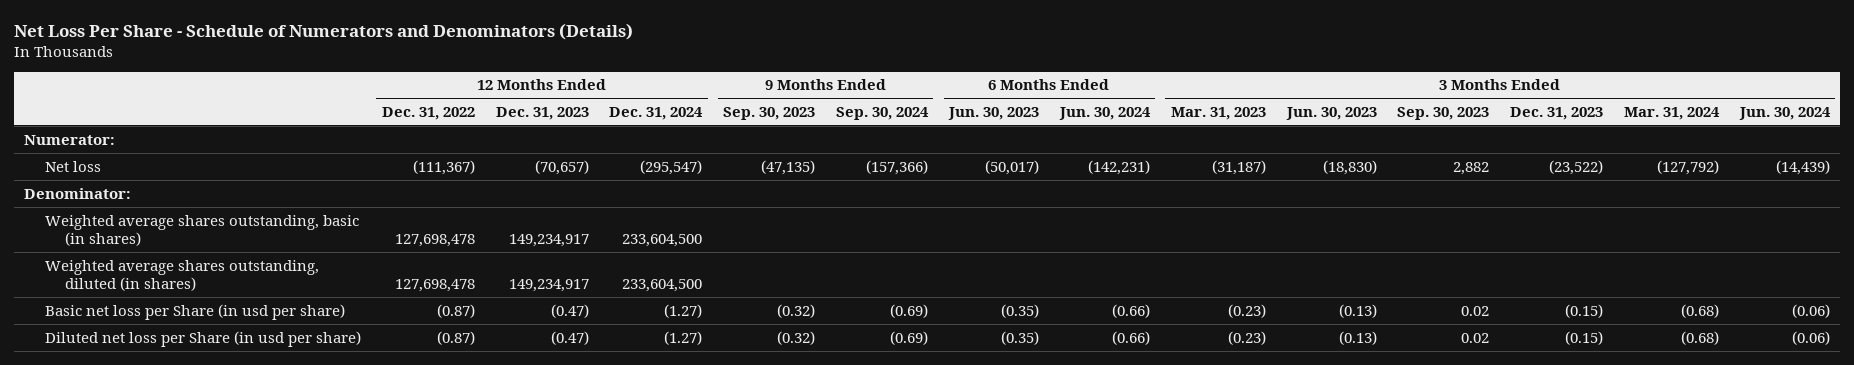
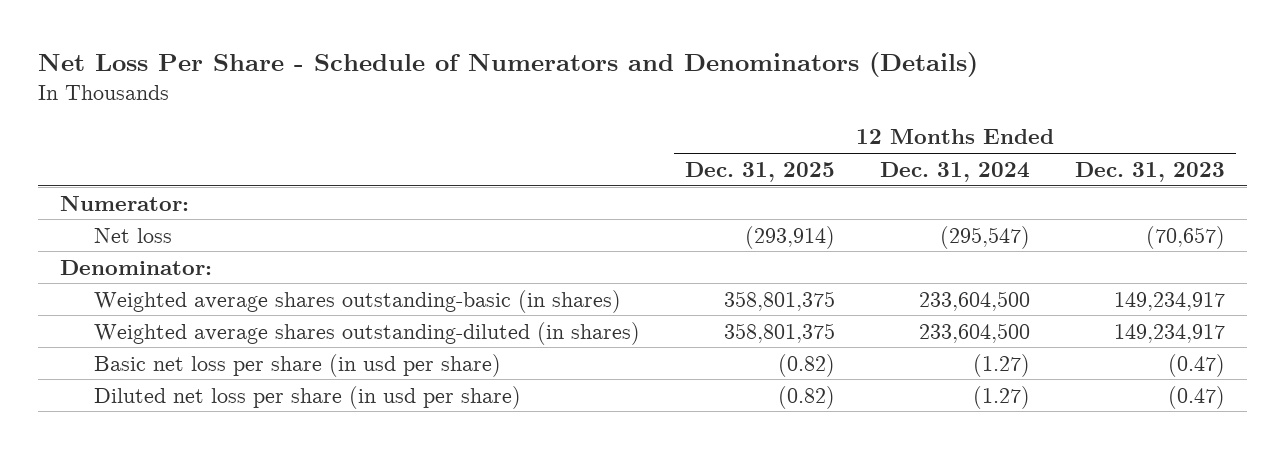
- | 12 Months Ended Dec. 31, 2022 | 12 Months Ended Dec. 31, 2023 | 12 Months Ended Dec. 31, 2024 | 9 Months Ended Sep. 30, 2023 | 9 Months Ended Sep. 30, 2024 | 6 Months Ended Jun. 30, 2023 | 6 Months Ended Jun. 30, 2024 | 3 Months Ended Mar. 31, 2023 | 3 Months Ended Jun. 30, 2023 | 3 Months Ended Sep. 30, 2023 | 3 Months Ended Dec. 31, 2023 | 3 Months Ended Mar. 31, 2024 | 3 Months Ended Jun. 30, 2024
+ | 12 Months Ended Dec. 31, 2025 | 12 Months Ended Dec. 31, 2024 | 12 Months Ended Dec. 31, 2023
- Weighted average shares outstanding, basic (in shares) | 127,698,478 | 149,234,917 | 233,604,500 | | | | | | | | | |
- Weighted average shares outstanding, diluted (in shares) | 127,698,478 | 149,234,917 | 233,604,500 | | | | | | | | | |
- Basic net loss per Share (in usd per share) | (0.87) | (0.47) | (1.27) | (0.32) | (0.69) | (0.35) | (0.66) | (0.23) | (0.13) | 0.02 | (0.15) | (0.68) | (0.06)
- Diluted net loss per Share (in usd per share) | (0.87) | (0.47) | (1.27) | (0.32) | (0.69) | (0.35) | (0.66) | (0.23) | (0.13) | 0.02 | (0.15) | (0.68) | (0.06)
+ Weighted average shares outstanding-basic (in shares) | 358,801,375 | 233,604,500 | 149,234,917
+ Weighted average shares outstanding-diluted (in shares) | 358,801,375 | 233,604,500 | 149,234,917
+ Basic net loss per share (in usd per share) | (0.82) | (1.27) | (0.47)
+ Diluted net loss per share (in usd per share) | (0.82) | (1.27) | (0.47)

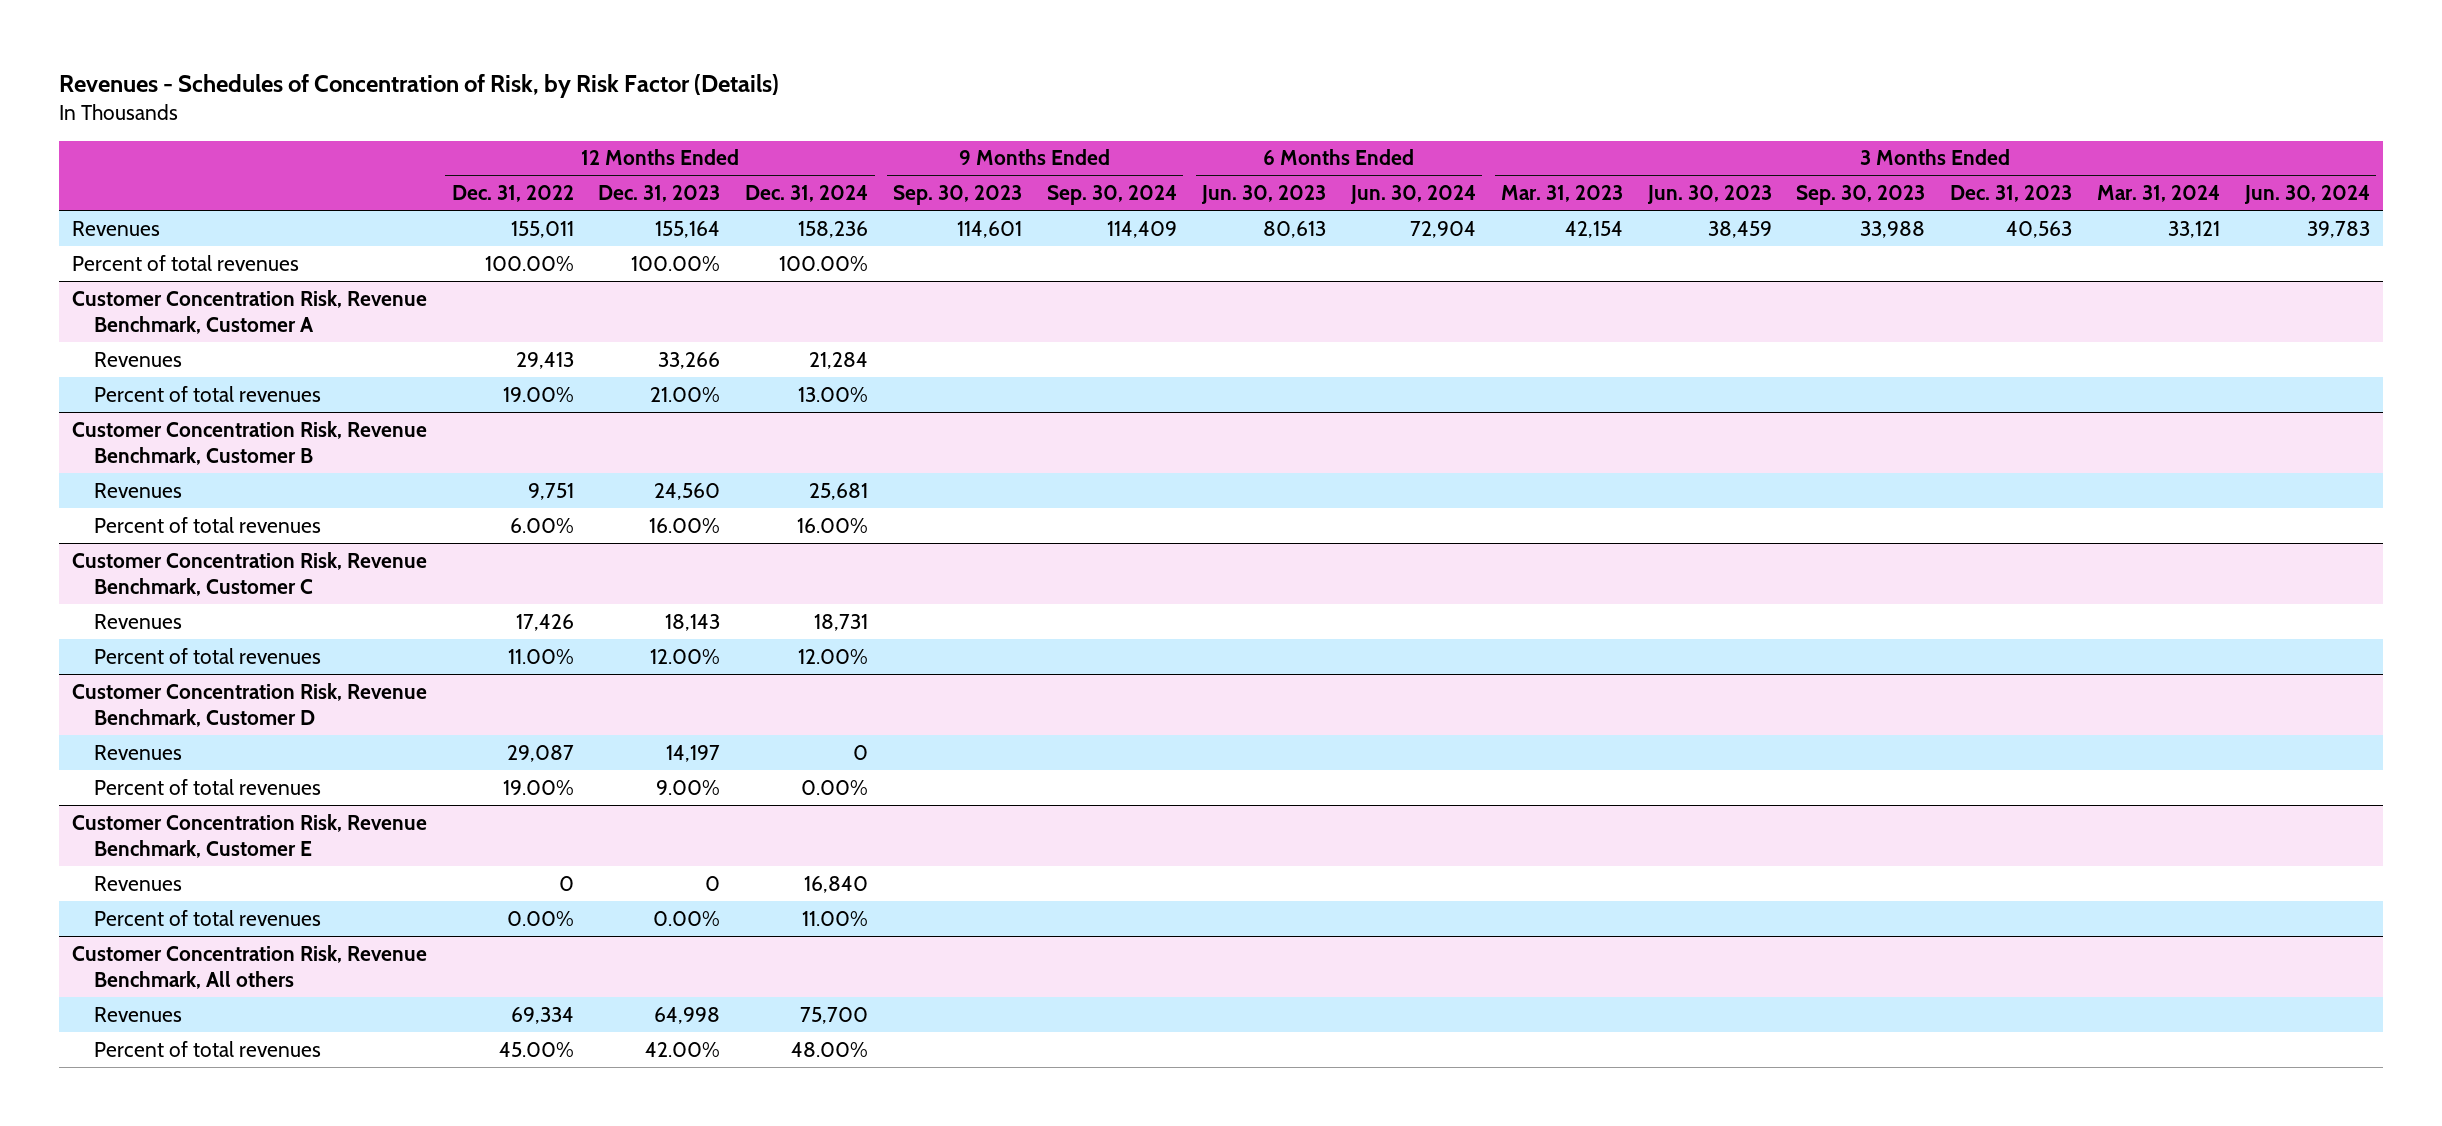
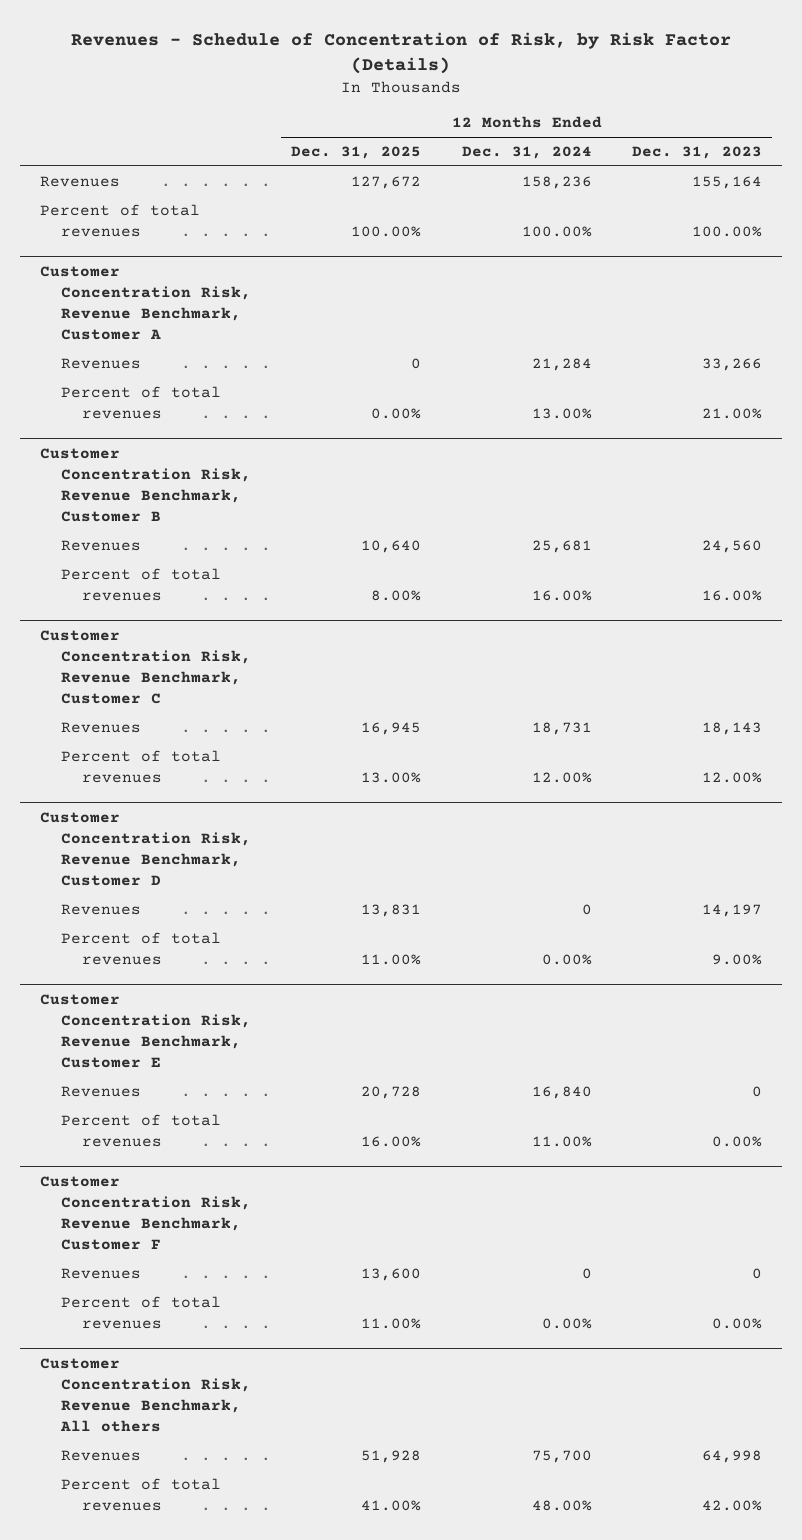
- Revenues - Schedules of Concentration of Risk, by Risk Factor (Details)
+ Revenues - Schedule of Concentration of Risk, by Risk Factor (Details)
- | 12 Months Ended Dec. 31, 2022 | 12 Months Ended Dec. 31, 2023 | 12 Months Ended Dec. 31, 2024 | 9 Months Ended Sep. 30, 2023 | 9 Months Ended Sep. 30, 2024 | 6 Months Ended Jun. 30, 2023 | 6 Months Ended Jun. 30, 2024 | 3 Months Ended Mar. 31, 2023 | 3 Months Ended Jun. 30, 2023 | 3 Months Ended Sep. 30, 2023 | 3 Months Ended Dec. 31, 2023 | 3 Months Ended Mar. 31, 2024 | 3 Months Ended Jun. 30, 2024
+ | 12 Months Ended Dec. 31, 2025 | 12 Months Ended Dec. 31, 2024 | 12 Months Ended Dec. 31, 2023
+ Customer Concentration Risk, Revenue Benchmark, Customer F
+ Revenues | 13,600 | 0 | 0
+ Percent of total revenues | 11.00% | 0.00% | 0.00%

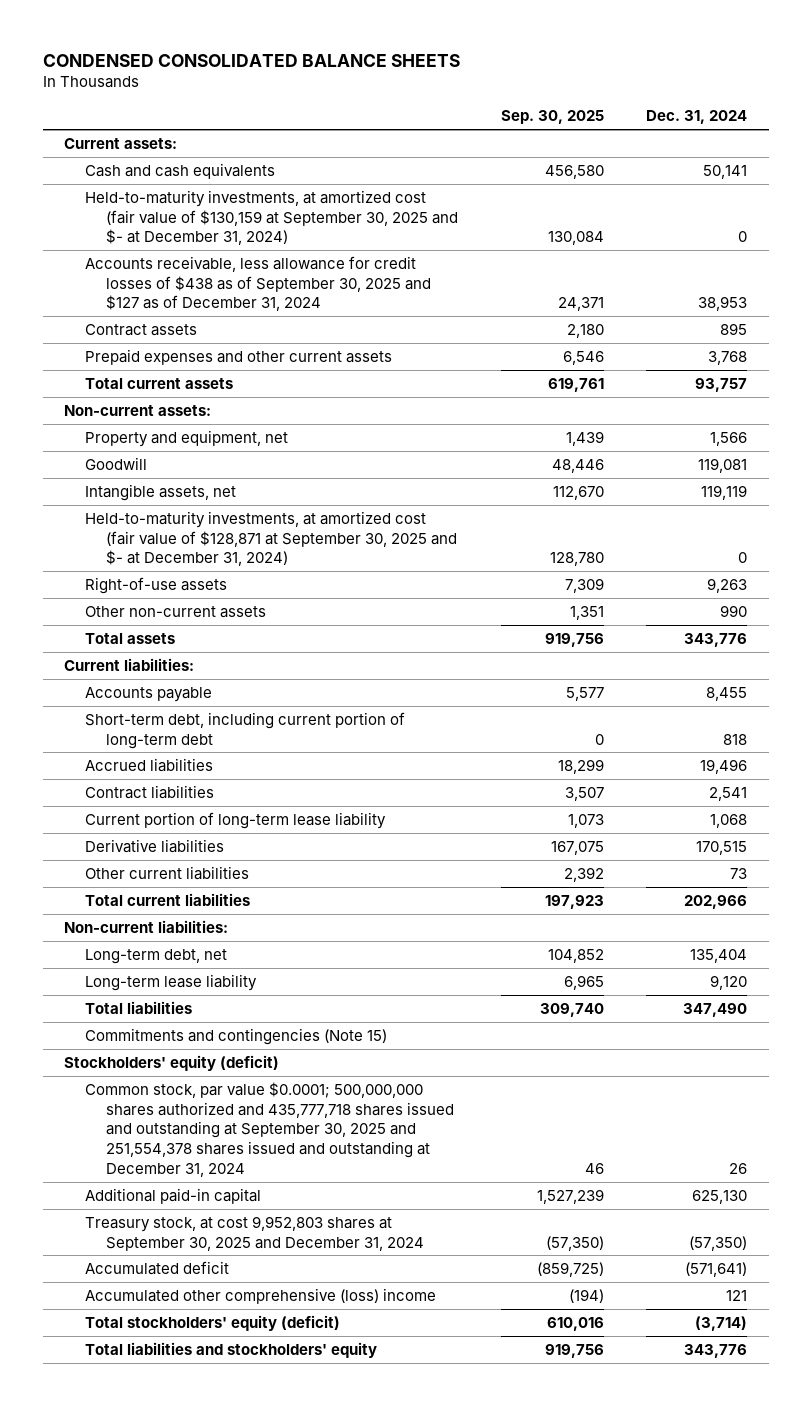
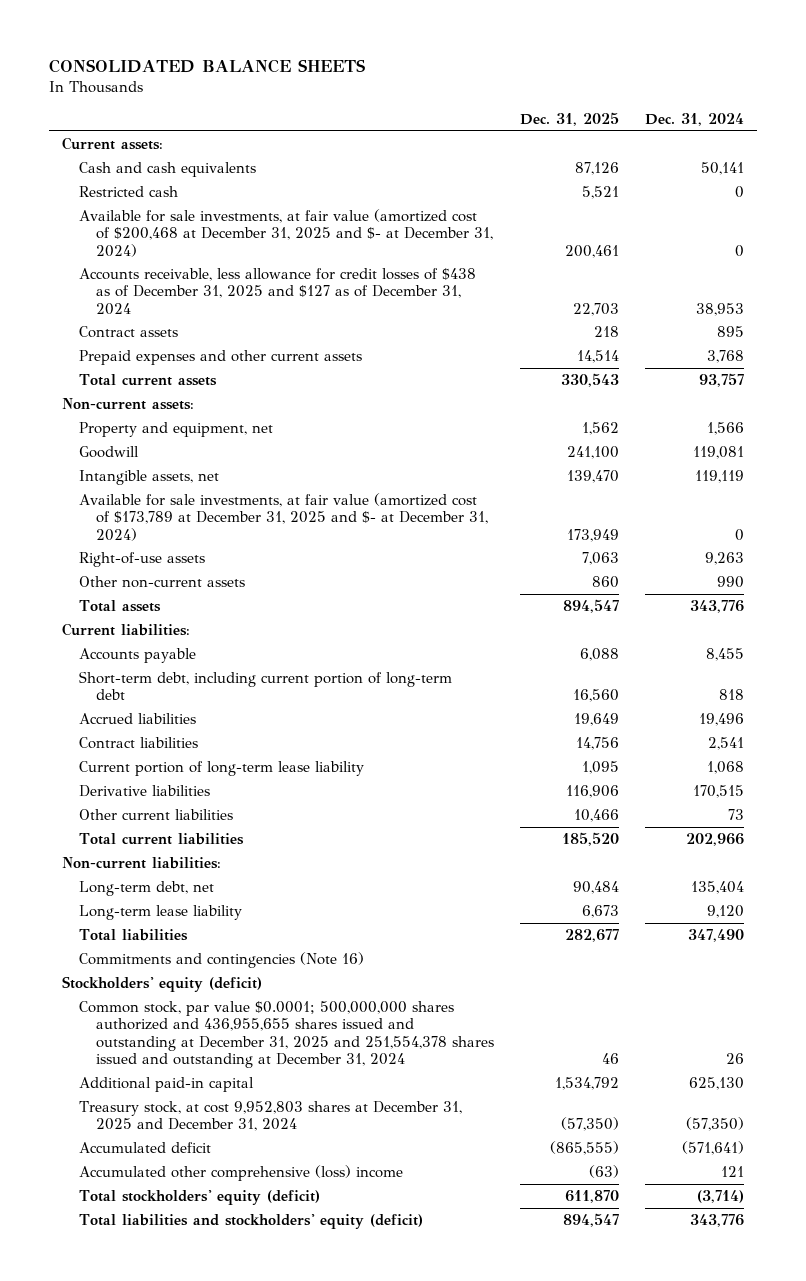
- CONDENSED CONSOLIDATED BALANCE SHEETS
+ CONSOLIDATED BALANCE SHEETS
- | Sep. 30, 2025 | Dec. 31, 2024
+ | Dec. 31, 2025 | Dec. 31, 2024
- Held-to-maturity investments, at amortized cost (fair value of $130,159 at September 30, 2025 and $- at December 31, 2024) | 130,084 | 0
- Accounts receivable, less allowance for credit losses of $438 as of September 30, 2025 and $127 as of December 31, 2024 | 24,371 | 38,953
+ Restricted cash | 5,521 | 0
+ Available for sale investments, at fair value (amortized cost of $200,468 at December 31, 2025 and $- at December 31, 2024) | 200,461 | 0
+ Accounts receivable, less allowance for credit losses of $438 as of December 31, 2025 and $127 as of December 31, 2024 | 22,703 | 38,953
- Held-to-maturity investments, at amortized cost (fair value of $128,871 at September 30, 2025 and $- at December 31, 2024) | 128,780 | 0
+ Available for sale investments, at fair value (amortized cost of $173,789 at December 31, 2025 and $- at December 31, 2024) | 173,949 | 0
- Commitments and contingencies (Note 15)
+ Commitments and contingencies (Note 16)
- Common stock, par value $0.0001; 500,000,000 shares authorized and 435,777,718 shares issued and outstanding at September 30, 2025 and 251,554,378 shares issued and outstanding at December 31, 2024 | 46 | 26
+ Common stock, par value $0.0001; 500,000,000 shares authorized and 436,955,655 shares issued and outstanding at December 31, 2025 and 251,554,378 shares issued and outstanding at December 31, 2024 | 46 | 26
- Treasury stock, at cost 9,952,803 shares at September 30, 2025 and December 31, 2024 | (57,350) | (57,350)
+ Treasury stock, at cost 9,952,803 shares at December 31, 2025 and December 31, 2024 | (57,350) | (57,350)
- Total liabilities and stockholders' equity | 919,756 | 343,776
+ Total liabilities and stockholders' equity (deficit) | 894,547 | 343,776

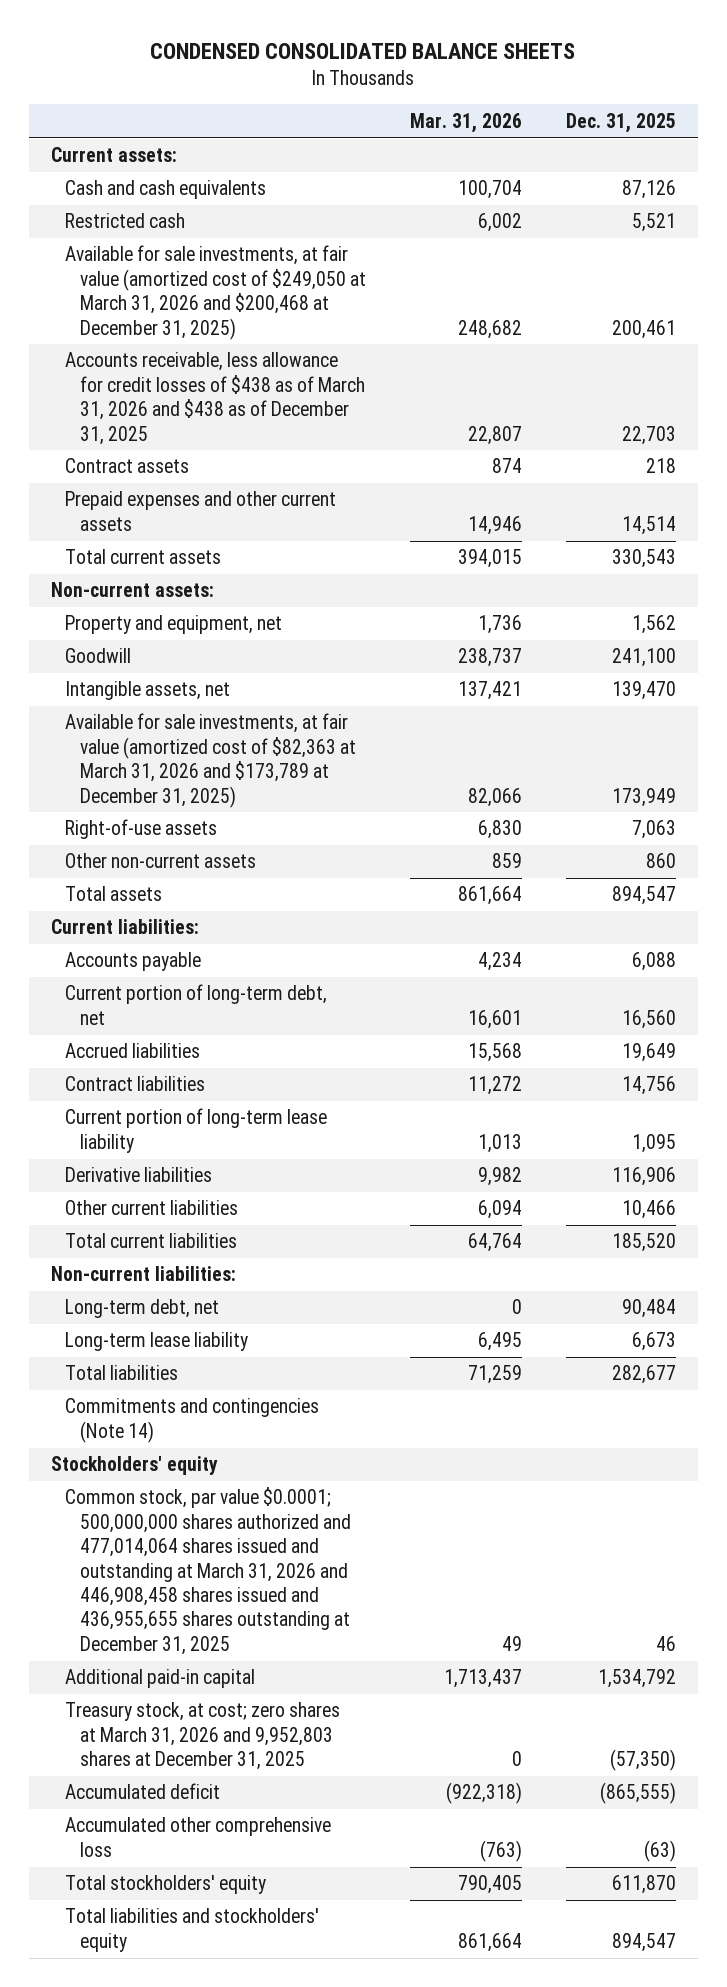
- CONSOLIDATED BALANCE SHEETS
+ CONDENSED CONSOLIDATED BALANCE SHEETS
- | Dec. 31, 2025 | Dec. 31, 2024
+ | Mar. 31, 2026 | Dec. 31, 2025
- Available for sale investments, at fair value (amortized cost of $200,468 at December 31, 2025 and $- at December 31, 2024) | 200,461 | 0
- Accounts receivable, less allowance for credit losses of $438 as of December 31, 2025 and $127 as of December 31, 2024 | 22,703 | 38,953
+ Available for sale investments, at fair value (amortized cost of $249,050 at March 31, 2026 and $200,468 at December 31, 2025) | 248,682 | 200,461
+ Accounts receivable, less allowance for credit losses of $438 as of March 31, 2026 and $438 as of December 31, 2025 | 22,807 | 22,703
- Available for sale investments, at fair value (amortized cost of $173,789 at December 31, 2025 and $- at December 31, 2024) | 173,949 | 0
+ Available for sale investments, at fair value (amortized cost of $82,363 at March 31, 2026 and $173,789 at December 31, 2025) | 82,066 | 173,949
- Short-term debt, including current portion of long-term debt | 16,560 | 818
+ Current portion of long-term debt, net | 16,601 | 16,560
- Commitments and contingencies (Note 16)
- Stockholders' equity (deficit)
- Common stock, par value $0.0001; 500,000,000 shares authorized and 436,955,655 shares issued and outstanding at December 31, 2025 and 251,554,378 shares issued and outstanding at December 31, 2024 | 46 | 26
+ Commitments and contingencies (Note 14)
+ Stockholders' equity
+ Common stock, par value $0.0001; 500,000,000 shares authorized and 477,014,064 shares issued and outstanding at March 31, 2026 and 446,908,458 shares issued and 436,955,655 shares outstanding at December 31, 2025 | 49 | 46
- Treasury stock, at cost 9,952,803 shares at December 31, 2025 and December 31, 2024 | (57,350) | (57,350)
+ Treasury stock, at cost; zero shares at March 31, 2026 and 9,952,803 shares at December 31, 2025 | 0 | (57,350)
- Accumulated other comprehensive (loss) income | (63) | 121
- Total stockholders' equity (deficit) | 611,870 | (3,714)
- Total liabilities and stockholders' equity (deficit) | 894,547 | 343,776
+ Accumulated other comprehensive loss | (763) | (63)
+ Total stockholders' equity | 790,405 | 611,870
+ Total liabilities and stockholders' equity | 861,664 | 894,547

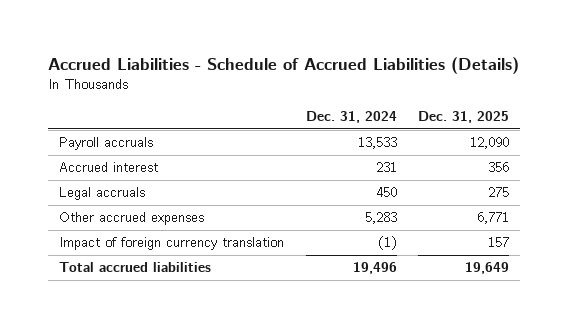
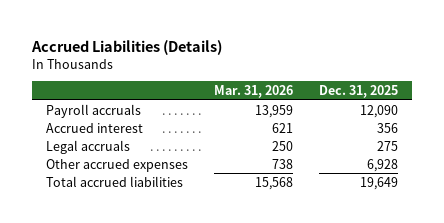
- Accrued Liabilities - Schedule of Accrued Liabilities (Details)
+ Accrued Liabilities (Details)
- | Dec. 31, 2024 | Dec. 31, 2025
+ | Mar. 31, 2026 | Dec. 31, 2025
- Other accrued expenses | 5,283 | 6,771
- Impact of foreign currency translation | (1) | 157
+ Other accrued expenses | 738 | 6,928

